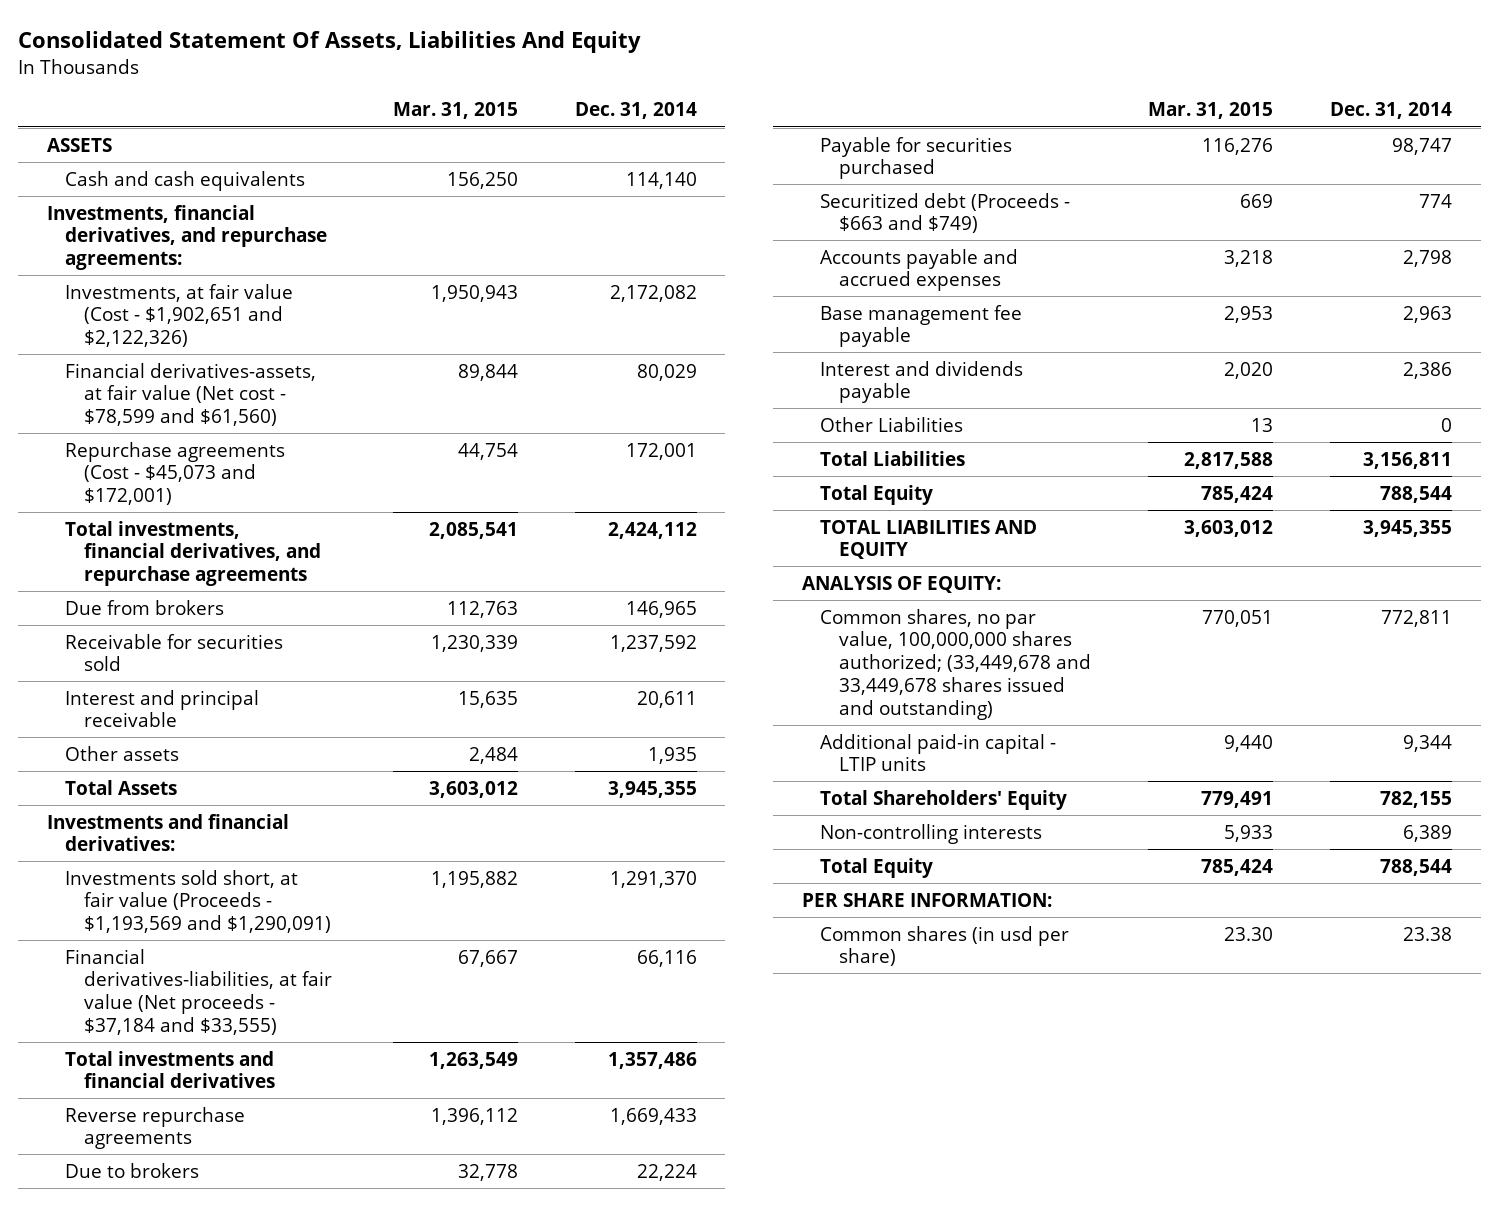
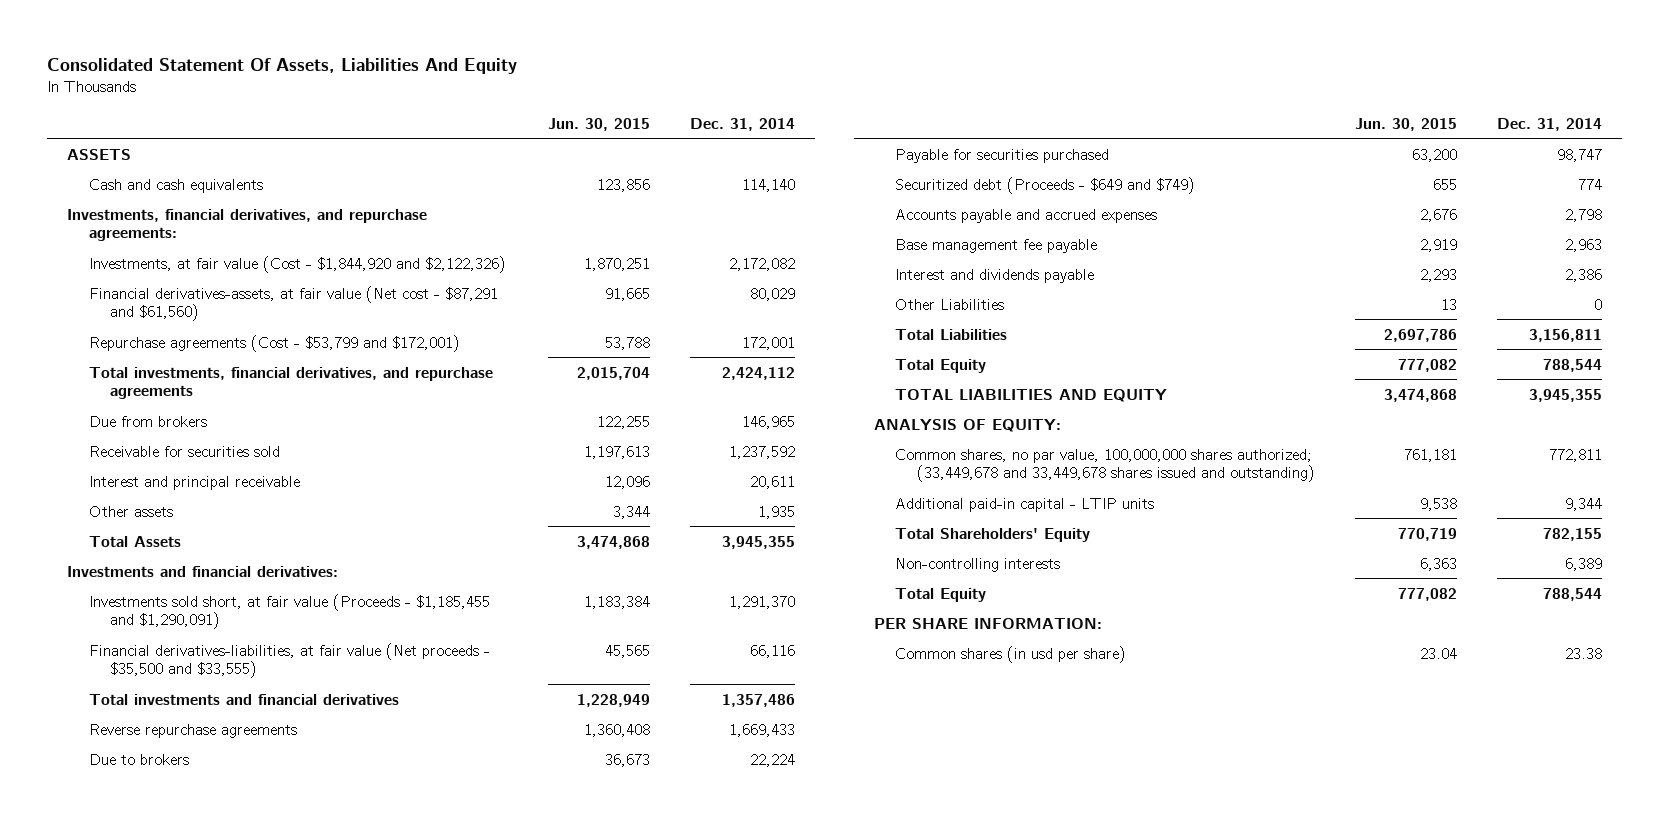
- | Mar. 31, 2015 | Dec. 31, 2014
+ | Jun. 30, 2015 | Dec. 31, 2014
- Investments, at fair value (Cost - $1,902,651 and $2,122,326) | 1,950,943 | 2,172,082
- Financial derivatives-assets, at fair value (Net cost - $78,599 and $61,560) | 89,844 | 80,029
- Repurchase agreements (Cost - $45,073 and $172,001) | 44,754 | 172,001
+ Investments, at fair value (Cost - $1,844,920 and $2,122,326) | 1,870,251 | 2,172,082
+ Financial derivatives-assets, at fair value (Net cost - $87,291 and $61,560) | 91,665 | 80,029
+ Repurchase agreements (Cost - $53,799 and $172,001) | 53,788 | 172,001
- Investments sold short, at fair value (Proceeds - $1,193,569 and $1,290,091) | 1,195,882 | 1,291,370
- Financial derivatives-liabilities, at fair value (Net proceeds - $37,184 and $33,555) | 67,667 | 66,116
+ Investments sold short, at fair value (Proceeds - $1,185,455 and $1,290,091) | 1,183,384 | 1,291,370
+ Financial derivatives-liabilities, at fair value (Net proceeds - $35,500 and $33,555) | 45,565 | 66,116
- Securitized debt (Proceeds - $663 and $749) | 669 | 774
+ Securitized debt (Proceeds - $649 and $749) | 655 | 774

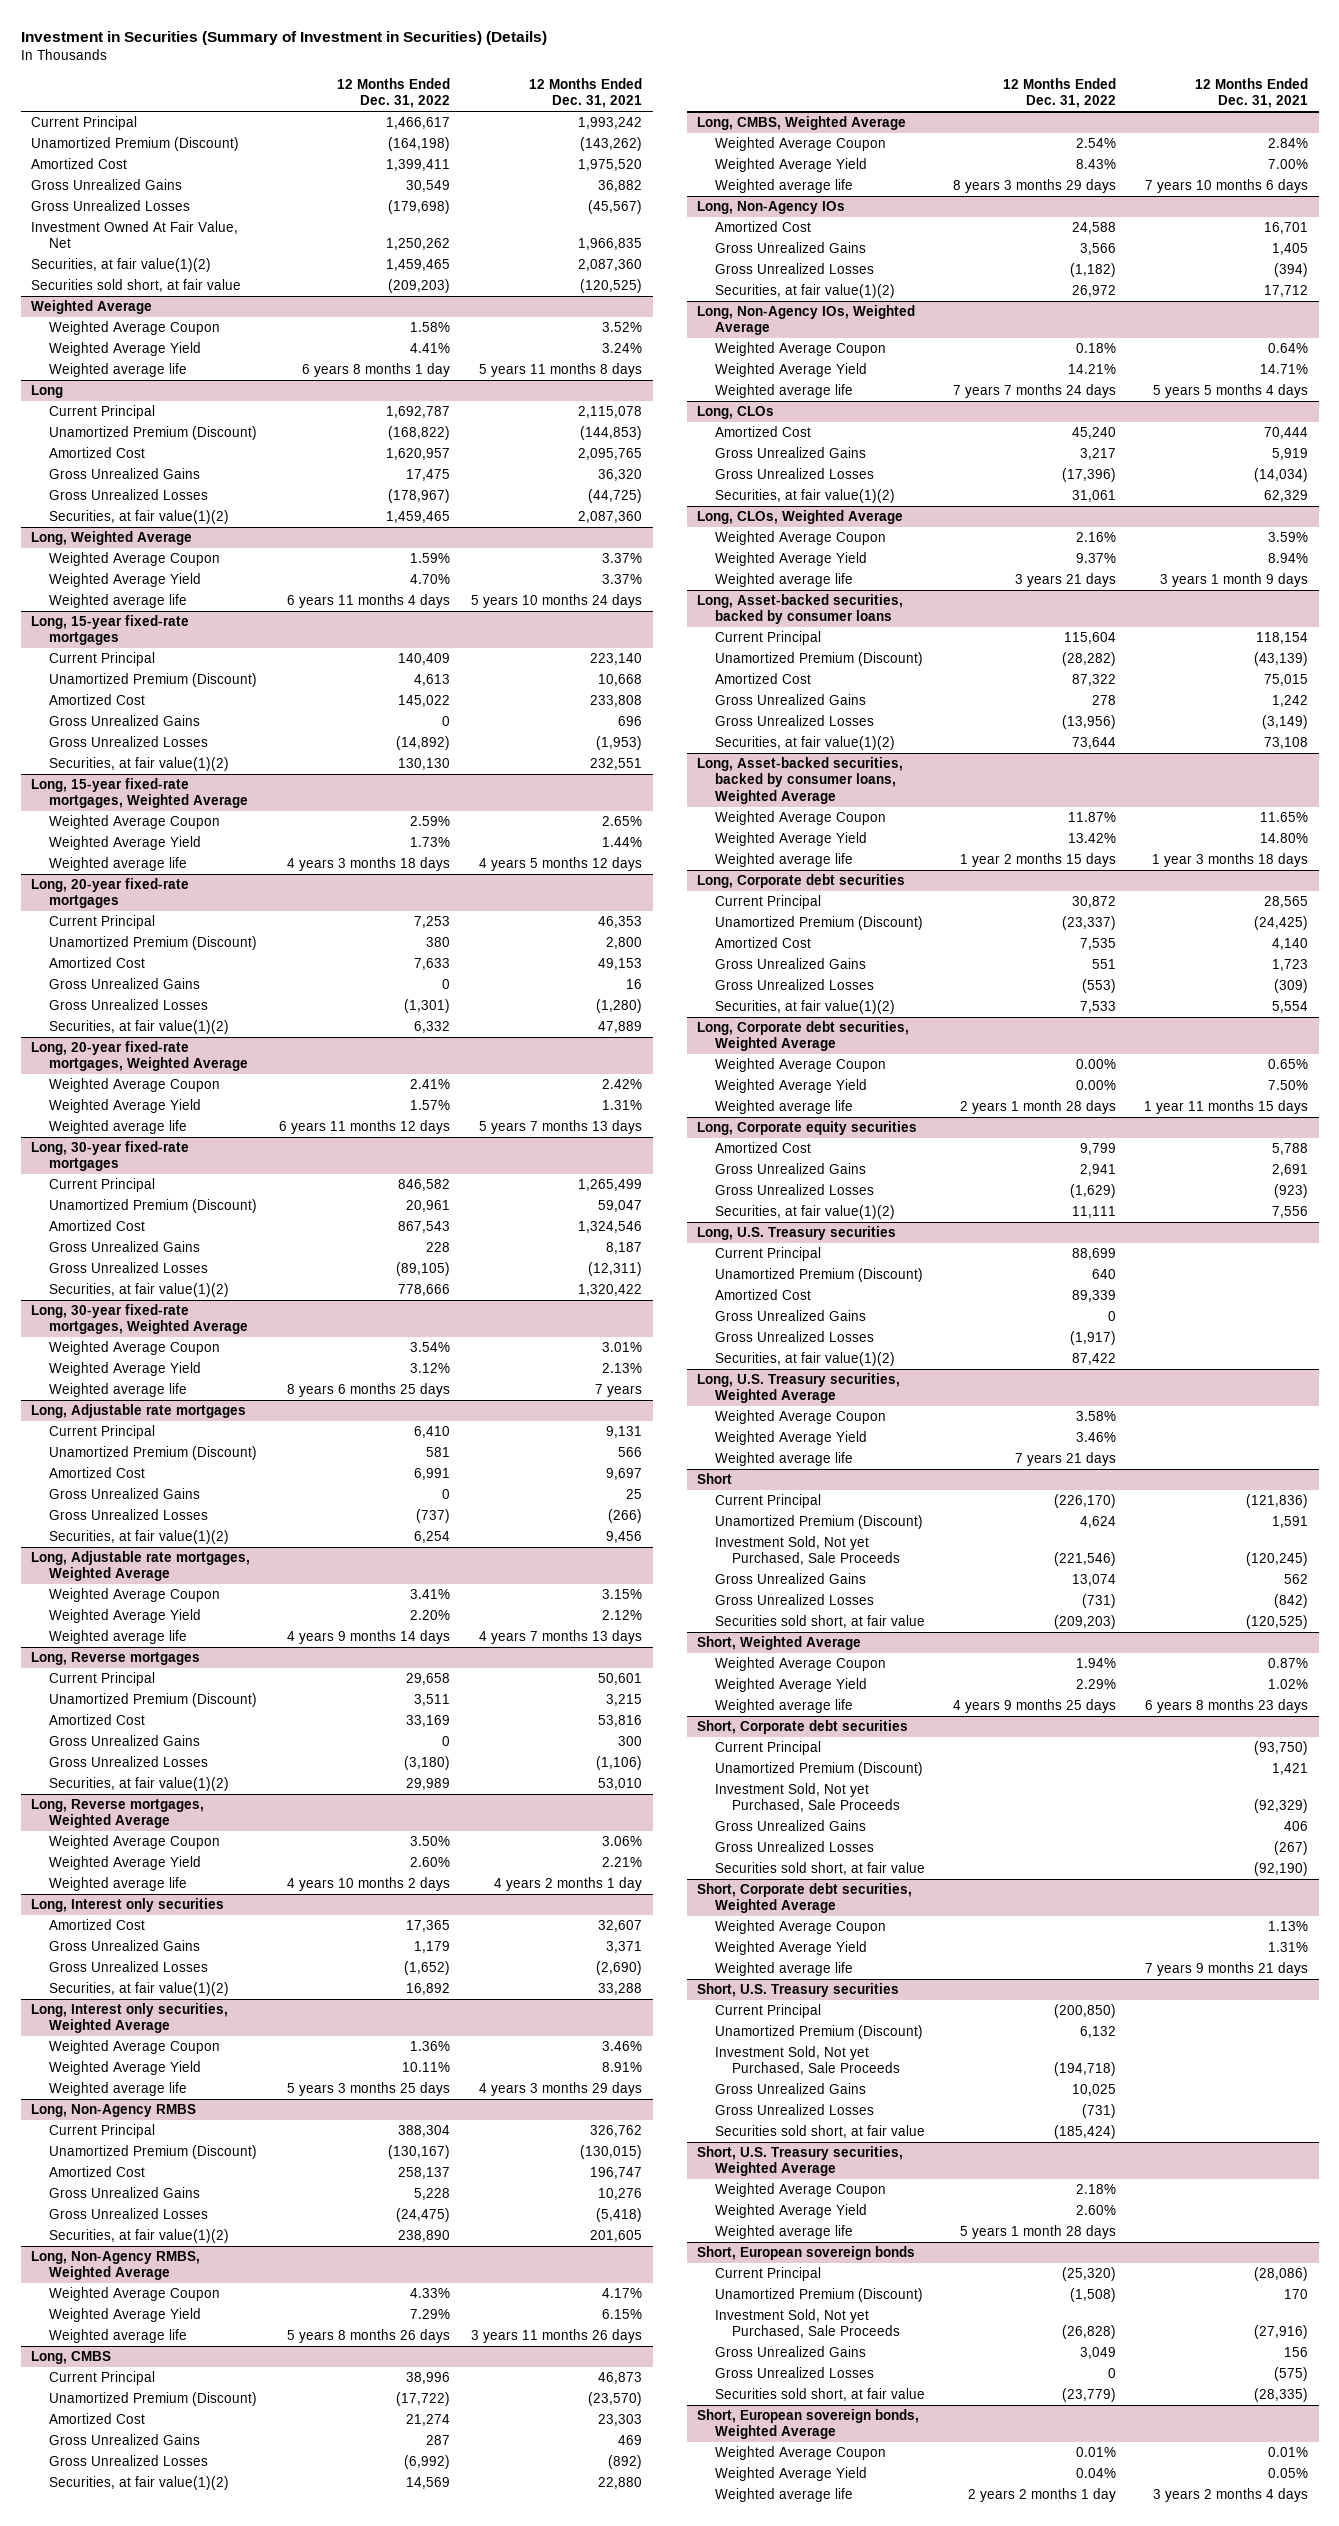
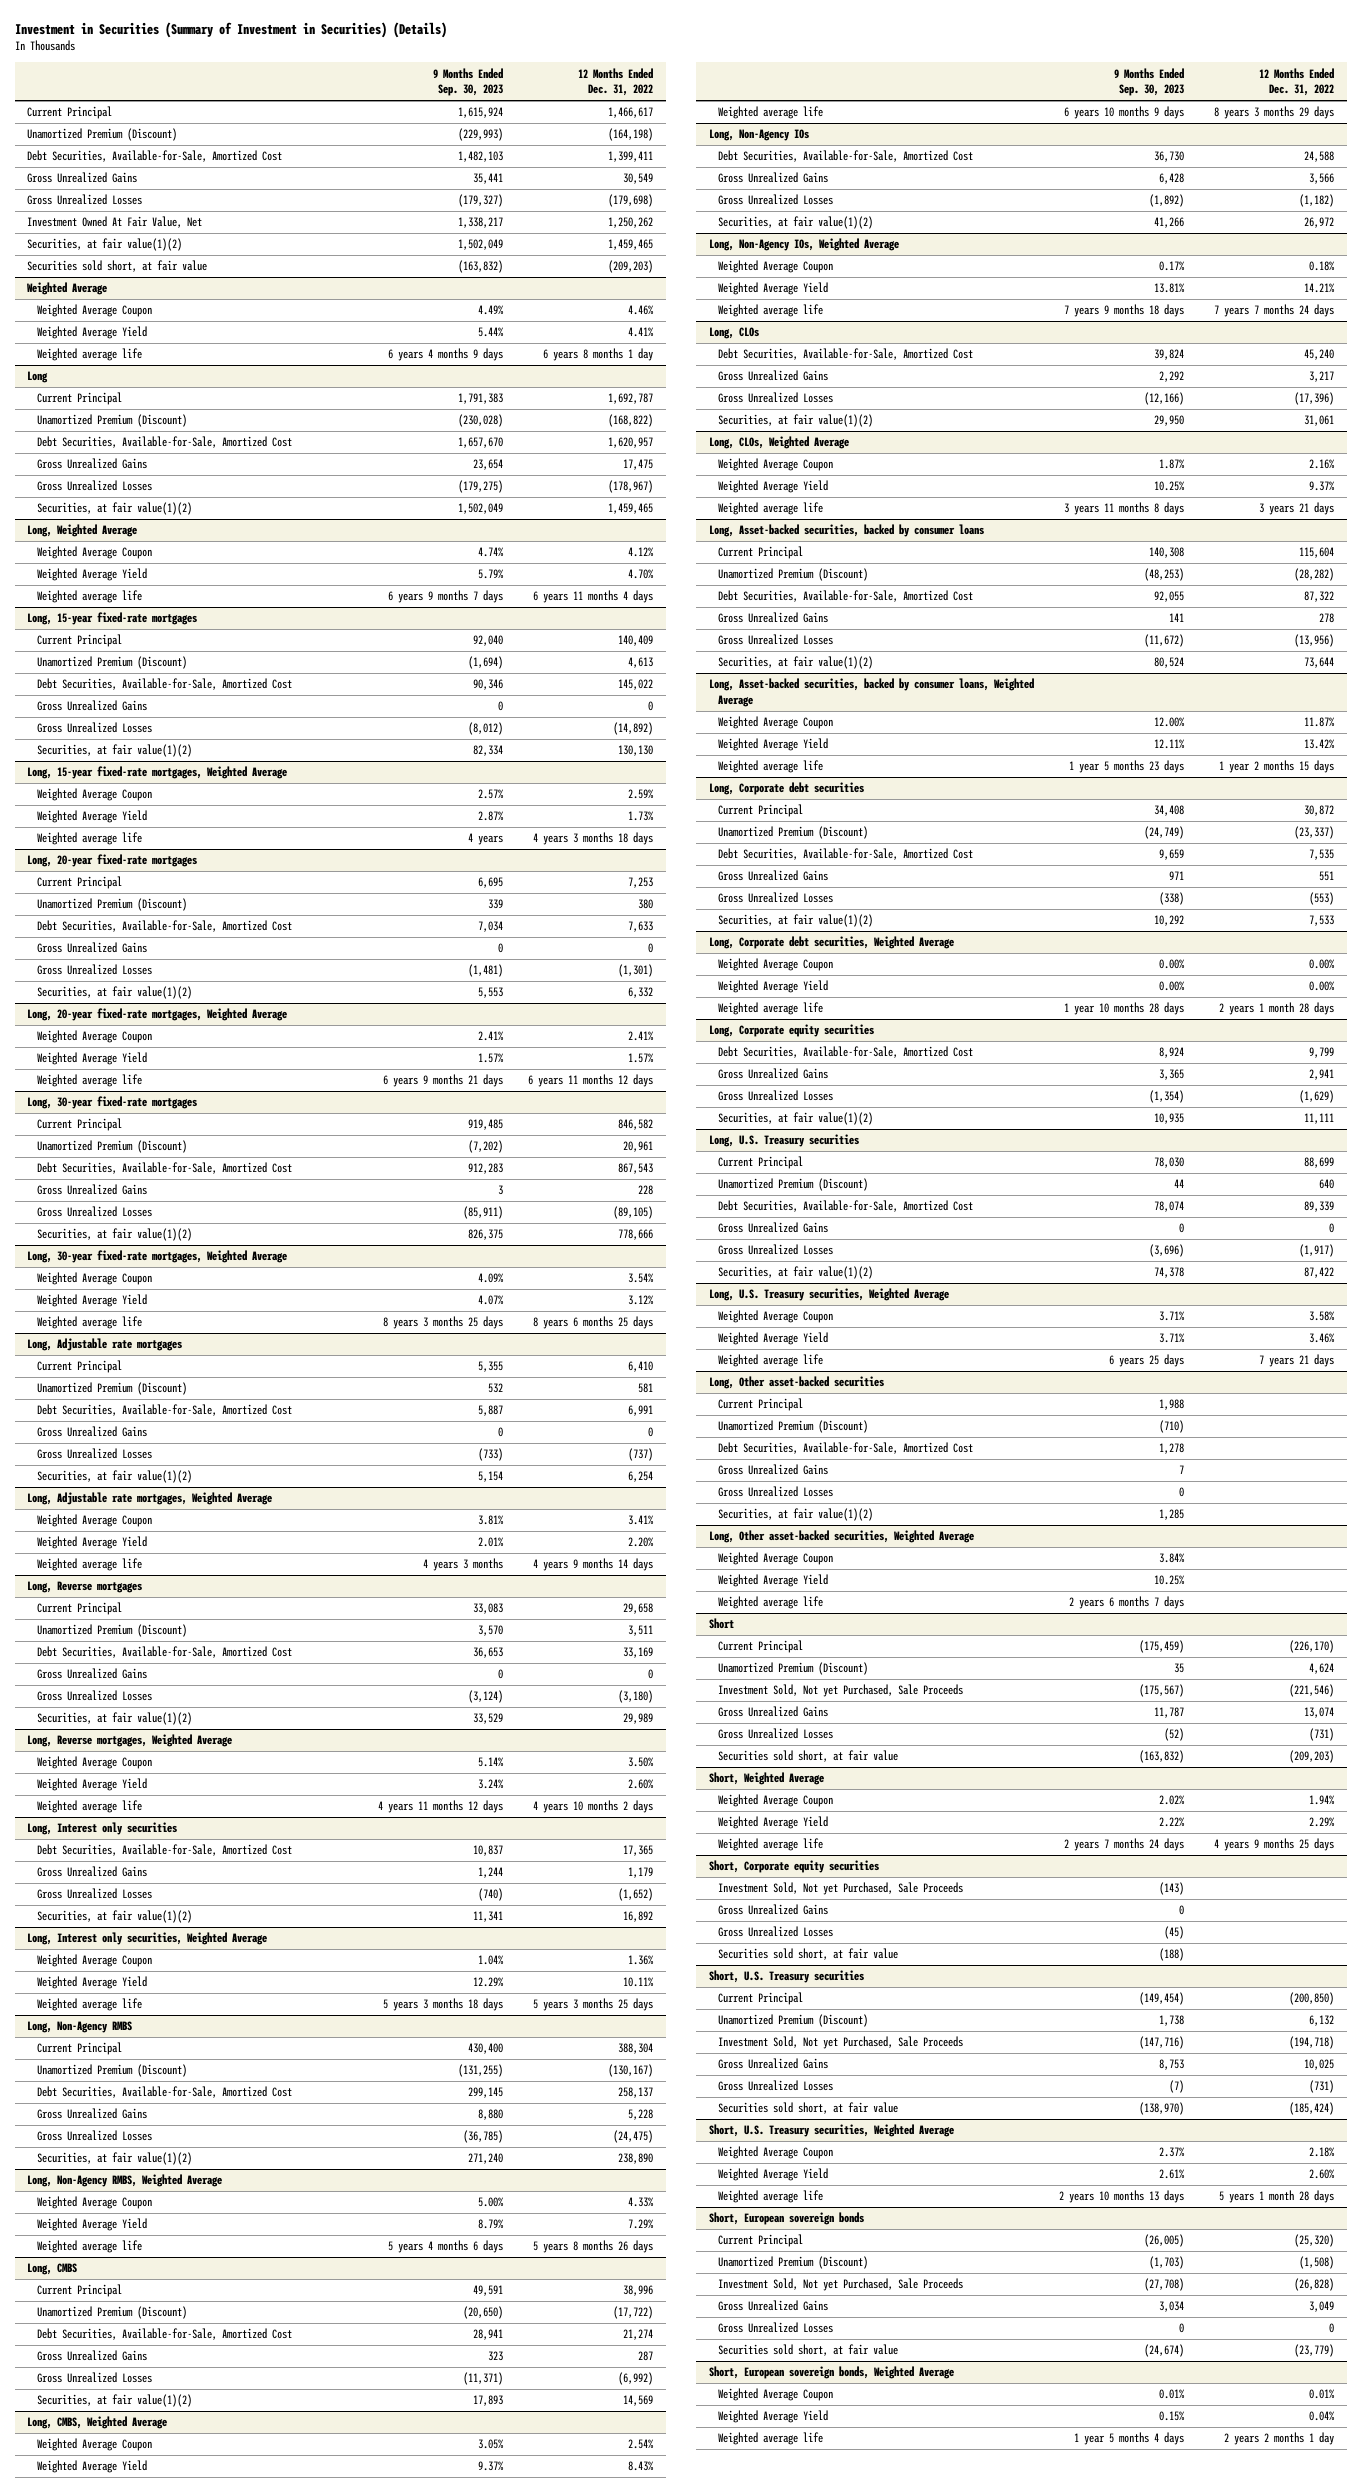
- | 12 Months Ended Dec. 31, 2022 | 12 Months Ended Dec. 31, 2021
+ | 9 Months Ended Sep. 30, 2023 | 12 Months Ended Dec. 31, 2022
- Amortized Cost | 1,399,411 | 1,975,520
+ Debt Securities, Available-for-Sale, Amortized Cost | 1,482,103 | 1,399,411
@ Weighted Average
- Weighted Average Coupon | 1.58% | 3.52%
+ Weighted Average Coupon | 4.49% | 4.46%
@ Long
- Amortized Cost | 1,620,957 | 2,095,765
+ Debt Securities, Available-for-Sale, Amortized Cost | 1,657,670 | 1,620,957
@ Long, Weighted Average
- Weighted Average Coupon | 1.59% | 3.37%
+ Weighted Average Coupon | 4.74% | 4.12%
@ Long, 15-year fixed-rate mortgages
- Amortized Cost | 145,022 | 233,808
+ Debt Securities, Available-for-Sale, Amortized Cost | 90,346 | 145,022
@ Long, 20-year fixed-rate mortgages
- Amortized Cost | 7,633 | 49,153
+ Debt Securities, Available-for-Sale, Amortized Cost | 7,034 | 7,633
@ Long, 30-year fixed-rate mortgages
- Amortized Cost | 867,543 | 1,324,546
+ Debt Securities, Available-for-Sale, Amortized Cost | 912,283 | 867,543
@ Long, Adjustable rate mortgages
- Amortized Cost | 6,991 | 9,697
+ Debt Securities, Available-for-Sale, Amortized Cost | 5,887 | 6,991
@ Long, Reverse mortgages
- Amortized Cost | 33,169 | 53,816
+ Debt Securities, Available-for-Sale, Amortized Cost | 36,653 | 33,169
@ Long, Interest only securities
- Amortized Cost | 17,365 | 32,607
+ Debt Securities, Available-for-Sale, Amortized Cost | 10,837 | 17,365
@ Long, Non-Agency RMBS
- Amortized Cost | 258,137 | 196,747
+ Debt Securities, Available-for-Sale, Amortized Cost | 299,145 | 258,137
@ Long, CMBS
- Amortized Cost | 21,274 | 23,303
+ Debt Securities, Available-for-Sale, Amortized Cost | 28,941 | 21,274
@ Long, Non-Agency IOs
- Amortized Cost | 24,588 | 16,701
+ Debt Securities, Available-for-Sale, Amortized Cost | 36,730 | 24,588
@ Long, CLOs
- Amortized Cost | 45,240 | 70,444
+ Debt Securities, Available-for-Sale, Amortized Cost | 39,824 | 45,240
@ Long, Asset-backed securities, backed by consumer loans
- Amortized Cost | 87,322 | 75,015
+ Debt Securities, Available-for-Sale, Amortized Cost | 92,055 | 87,322
@ Long, Corporate debt securities
- Amortized Cost | 7,535 | 4,140
+ Debt Securities, Available-for-Sale, Amortized Cost | 9,659 | 7,535
@ Long, Corporate equity securities
- Amortized Cost | 9,799 | 5,788
+ Debt Securities, Available-for-Sale, Amortized Cost | 8,924 | 9,799
@ Long, U.S. Treasury securities
- Amortized Cost | 89,339 |
+ Debt Securities, Available-for-Sale, Amortized Cost | 78,074 | 89,339
+ Long, Other asset-backed securities
+ Current Principal | 1,988 |
+ Unamortized Premium (Discount) | (710) |
+ Debt Securities, Available-for-Sale, Amortized Cost | 1,278 |
+ Gross Unrealized Gains | 7 |
+ Gross Unrealized Losses | 0 |
+ Securities, at fair value(1)(2) | 1,285 |
+ Long, Other asset-backed securities, Weighted Average
+ Weighted Average Coupon | 3.84% |
+ Weighted Average Yield | 10.25% |
+ Weighted average life | 2 years 6 months 7 days |
- Short, Corporate debt securities
- Current Principal | | (93,750)
- Unamortized Premium (Discount) | | 1,421
+ Short, Corporate equity securities
- Short, Corporate debt securities, Weighted Average
- Weighted Average Coupon | | 1.13%
- Weighted Average Yield | | 1.31%
- Weighted average life | | 7 years 9 months 21 days

